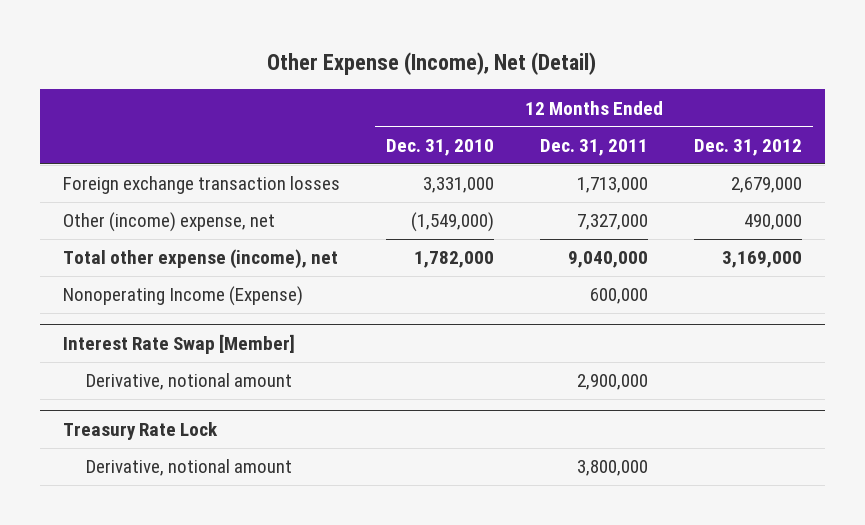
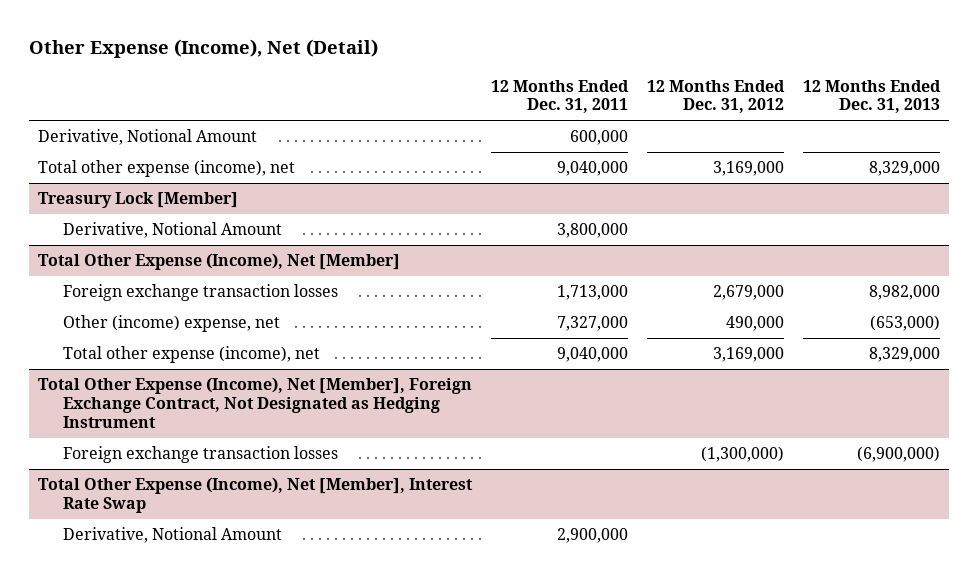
- | 12 Months Ended Dec. 31, 2010 | 12 Months Ended Dec. 31, 2011 | 12 Months Ended Dec. 31, 2012
+ | 12 Months Ended Dec. 31, 2011 | 12 Months Ended Dec. 31, 2012 | 12 Months Ended Dec. 31, 2013
+ Derivative, Notional Amount | 600,000 | |
+ Total other expense (income), net | 9,040,000 | 3,169,000 | 8,329,000
+ Treasury Lock [Member]
+ Derivative, Notional Amount | 3,800,000 | |
+ Total Other Expense (Income), Net [Member]
- Nonoperating Income (Expense) | | 600,000 |
- Interest Rate Swap [Member]
- Derivative, notional amount | | 2,900,000 |
- Treasury Rate Lock
- Derivative, notional amount | | 3,800,000 |
+ Total Other Expense (Income), Net [Member], Foreign Exchange Contract, Not Designated as Hedging Instrument
+ Foreign exchange transaction losses | | (1,300,000) | (6,900,000)
+ Total Other Expense (Income), Net [Member], Interest Rate Swap
+ Derivative, Notional Amount | 2,900,000 | |

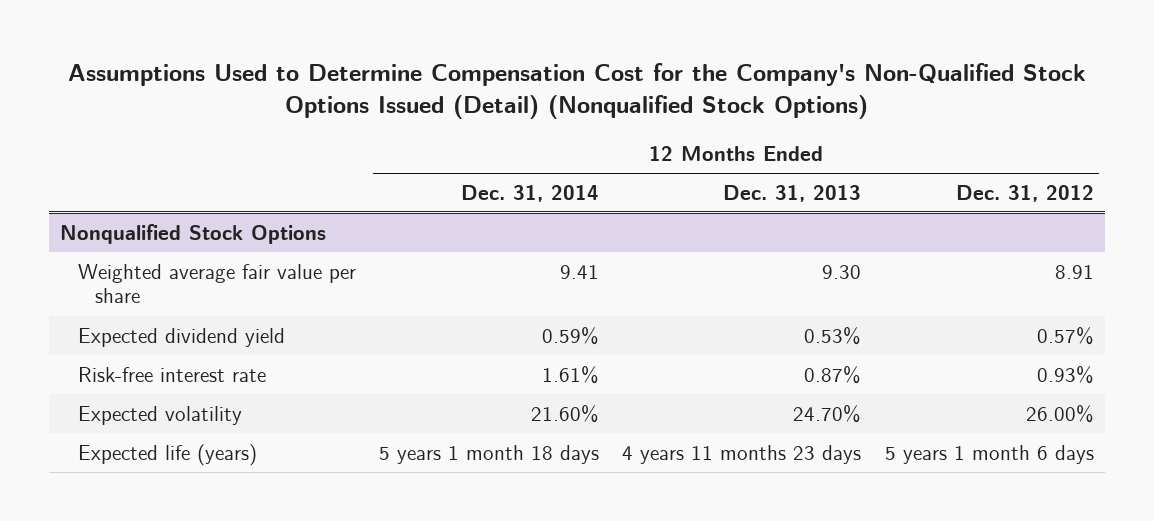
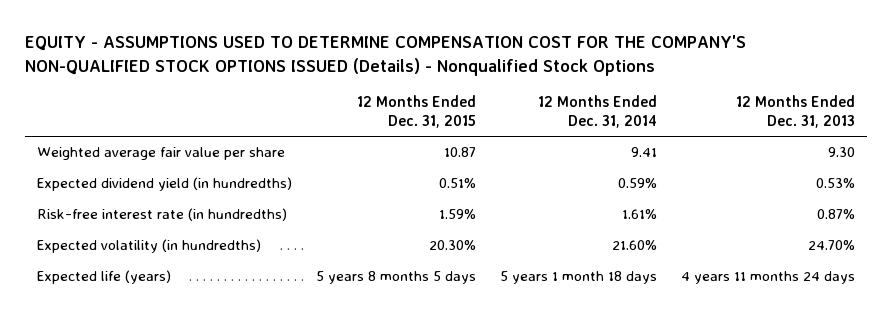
- Assumptions Used to Determine Compensation Cost for the Company's Non-Qualified Stock Options Issued (Detail) (Nonqualified Stock Options)
+ EQUITY - ASSUMPTIONS USED TO DETERMINE COMPENSATION COST FOR THE COMPANY'S NON-QUALIFIED STOCK OPTIONS ISSUED (Details) - Nonqualified Stock Options
- | 12 Months Ended Dec. 31, 2014 | 12 Months Ended Dec. 31, 2013 | 12 Months Ended Dec. 31, 2012
+ | 12 Months Ended Dec. 31, 2015 | 12 Months Ended Dec. 31, 2014 | 12 Months Ended Dec. 31, 2013
- Nonqualified Stock Options
- Expected dividend yield | 0.59% | 0.53% | 0.57%
- Risk-free interest rate | 1.61% | 0.87% | 0.93%
- Expected volatility | 21.60% | 24.70% | 26.00%
- Expected life (years) | 5 years 1 month 18 days | 4 years 11 months 23 days | 5 years 1 month 6 days
+ Expected dividend yield (in hundredths) | 0.51% | 0.59% | 0.53%
+ Risk-free interest rate (in hundredths) | 1.59% | 1.61% | 0.87%
+ Expected volatility (in hundredths) | 20.30% | 21.60% | 24.70%
+ Expected life (years) | 5 years 8 months 5 days | 5 years 1 month 18 days | 4 years 11 months 24 days

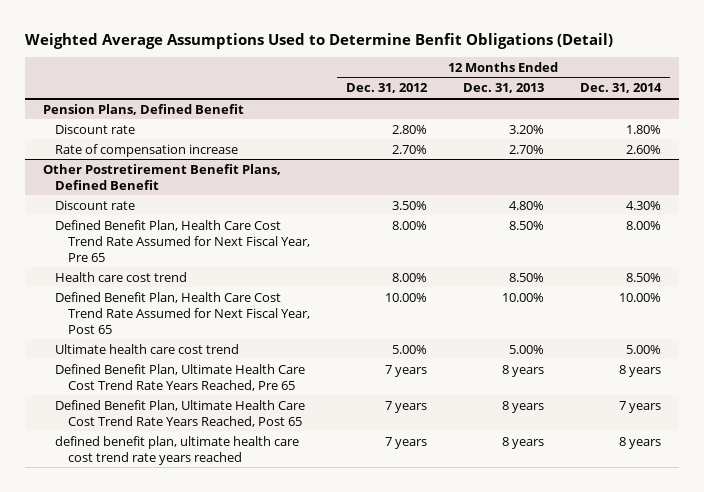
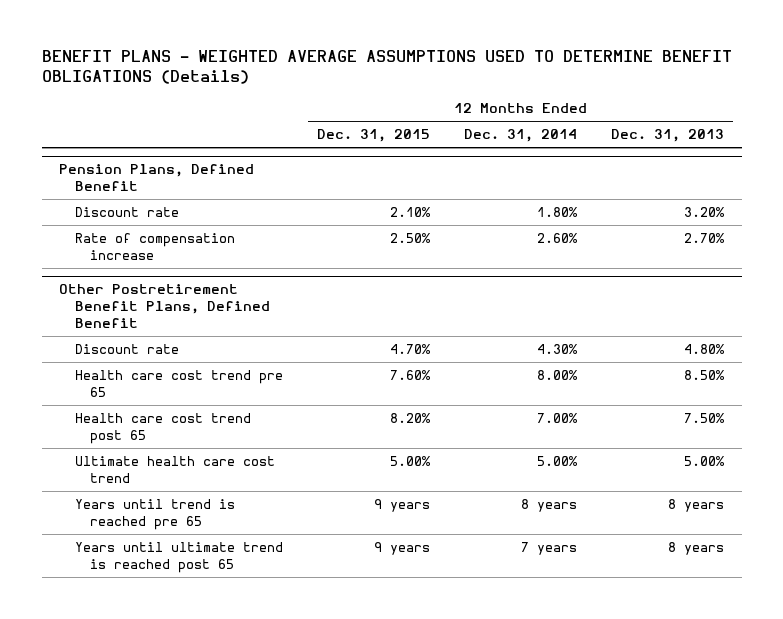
- Weighted Average Assumptions Used to Determine Benfit Obligations (Detail)
+ BENEFIT PLANS - WEIGHTED AVERAGE ASSUMPTIONS USED TO DETERMINE BENEFIT OBLIGATIONS (Details)
- | 12 Months Ended Dec. 31, 2012 | 12 Months Ended Dec. 31, 2013 | 12 Months Ended Dec. 31, 2014
+ | 12 Months Ended Dec. 31, 2015 | 12 Months Ended Dec. 31, 2014 | 12 Months Ended Dec. 31, 2013
@ Other Postretirement Benefit Plans, Defined Benefit
- Defined Benefit Plan, Health Care Cost Trend Rate Assumed for Next Fiscal Year, Pre 65 | 8.00% | 8.50% | 8.00%
- Health care cost trend | 8.00% | 8.50% | 8.50%
- Defined Benefit Plan, Health Care Cost Trend Rate Assumed for Next Fiscal Year, Post 65 | 10.00% | 10.00% | 10.00%
+ Health care cost trend pre 65 | 7.60% | 8.00% | 8.50%
+ Health care cost trend post 65 | 8.20% | 7.00% | 7.50%
- Defined Benefit Plan, Ultimate Health Care Cost Trend Rate Years Reached, Pre 65 | 7 years | 8 years | 8 years
- Defined Benefit Plan, Ultimate Health Care Cost Trend Rate Years Reached, Post 65 | 7 years | 8 years | 7 years
- defined benefit plan, ultimate health care cost trend rate years reached | 7 years | 8 years | 8 years
+ Years until trend is reached pre 65 | 9 years | 8 years | 8 years
+ Years until ultimate trend is reached post 65 | 9 years | 7 years | 8 years

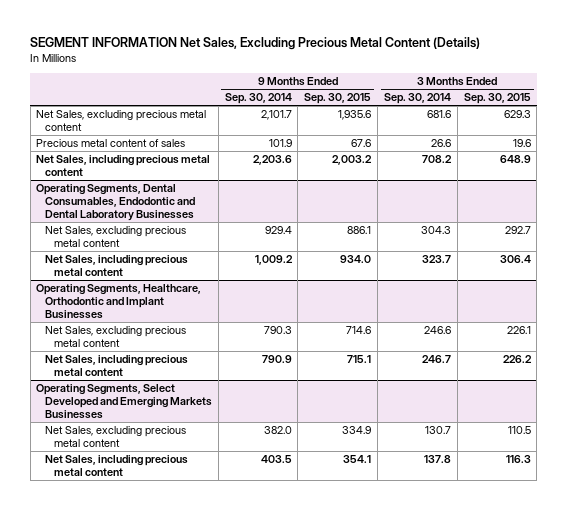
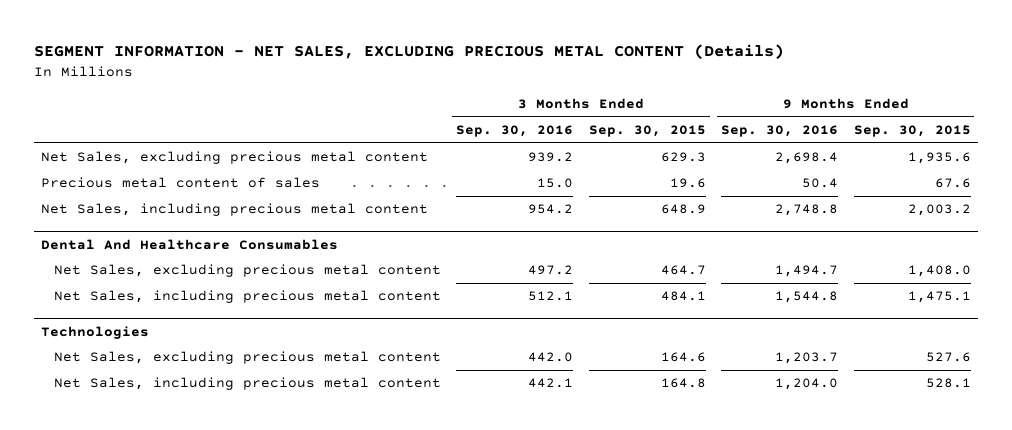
- SEGMENT INFORMATION Net Sales, Excluding Precious Metal Content (Details)
+ SEGMENT INFORMATION - NET SALES, EXCLUDING PRECIOUS METAL CONTENT (Details)
- | 9 Months Ended Sep. 30, 2014 | 9 Months Ended Sep. 30, 2015 | 3 Months Ended Sep. 30, 2014 | 3 Months Ended Sep. 30, 2015
+ | 3 Months Ended Sep. 30, 2016 | 3 Months Ended Sep. 30, 2015 | 9 Months Ended Sep. 30, 2016 | 9 Months Ended Sep. 30, 2015
- Operating Segments, Dental Consumables, Endodontic and Dental Laboratory Businesses
- Net Sales, excluding precious metal content | 929.4 | 886.1 | 304.3 | 292.7
- Net Sales, including precious metal content | 1,009.2 | 934.0 | 323.7 | 306.4
- Operating Segments, Healthcare, Orthodontic and Implant Businesses
- Net Sales, excluding precious metal content | 790.3 | 714.6 | 246.6 | 226.1
- Net Sales, including precious metal content | 790.9 | 715.1 | 246.7 | 226.2
- Operating Segments, Select Developed and Emerging Markets Businesses
- Net Sales, excluding precious metal content | 382.0 | 334.9 | 130.7 | 110.5
- Net Sales, including precious metal content | 403.5 | 354.1 | 137.8 | 116.3
+ Dental And Healthcare Consumables
+ Net Sales, excluding precious metal content | 497.2 | 464.7 | 1,494.7 | 1,408.0
+ Net Sales, including precious metal content | 512.1 | 484.1 | 1,544.8 | 1,475.1
+ Technologies
+ Net Sales, excluding precious metal content | 442.0 | 164.6 | 1,203.7 | 527.6
+ Net Sales, including precious metal content | 442.1 | 164.8 | 1,204.0 | 528.1

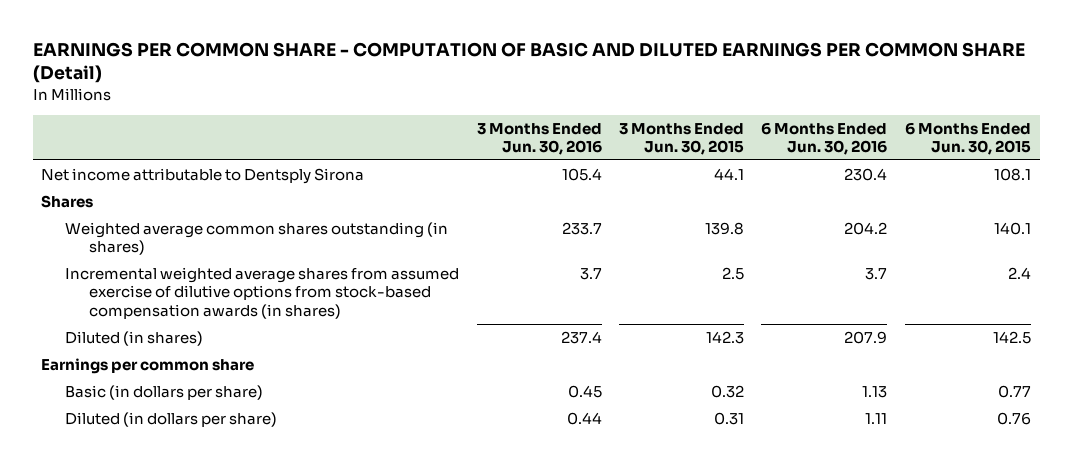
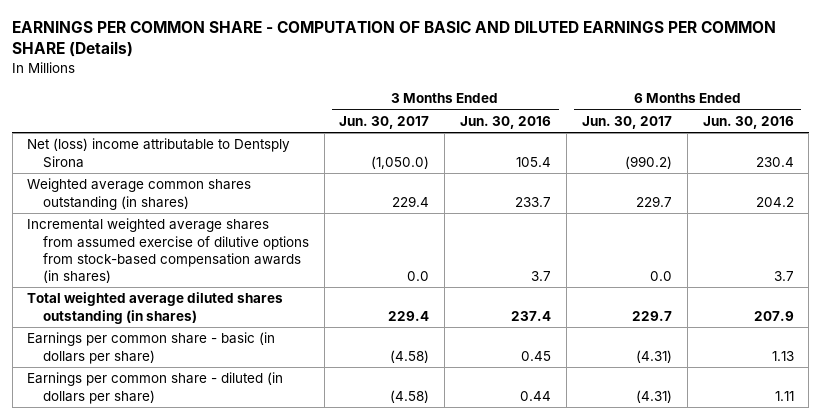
- EARNINGS PER COMMON SHARE - COMPUTATION OF BASIC AND DILUTED EARNINGS PER COMMON SHARE (Detail)
+ EARNINGS PER COMMON SHARE - COMPUTATION OF BASIC AND DILUTED EARNINGS PER COMMON SHARE (Details)
- | 3 Months Ended Jun. 30, 2016 | 3 Months Ended Jun. 30, 2015 | 6 Months Ended Jun. 30, 2016 | 6 Months Ended Jun. 30, 2015
+ | 3 Months Ended Jun. 30, 2017 | 3 Months Ended Jun. 30, 2016 | 6 Months Ended Jun. 30, 2017 | 6 Months Ended Jun. 30, 2016
- Net income attributable to Dentsply Sirona | 105.4 | 44.1 | 230.4 | 108.1
- Shares
+ Net (loss) income attributable to Dentsply Sirona | (1,050.0) | 105.4 | (990.2) | 230.4
- Diluted (in shares) | 237.4 | 142.3 | 207.9 | 142.5
- Earnings per common share
- Basic (in dollars per share) | 0.45 | 0.32 | 1.13 | 0.77
- Diluted (in dollars per share) | 0.44 | 0.31 | 1.11 | 0.76
+ Total weighted average diluted shares outstanding (in shares) | 229.4 | 237.4 | 229.7 | 207.9
+ Earnings per common share - basic (in dollars per share) | (4.58) | 0.45 | (4.31) | 1.13
+ Earnings per common share - diluted (in dollars per share) | (4.58) | 0.44 | (4.31) | 1.11

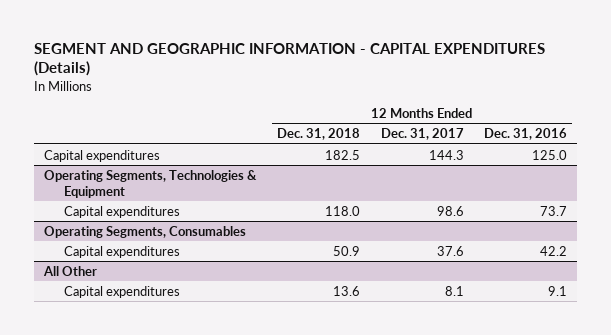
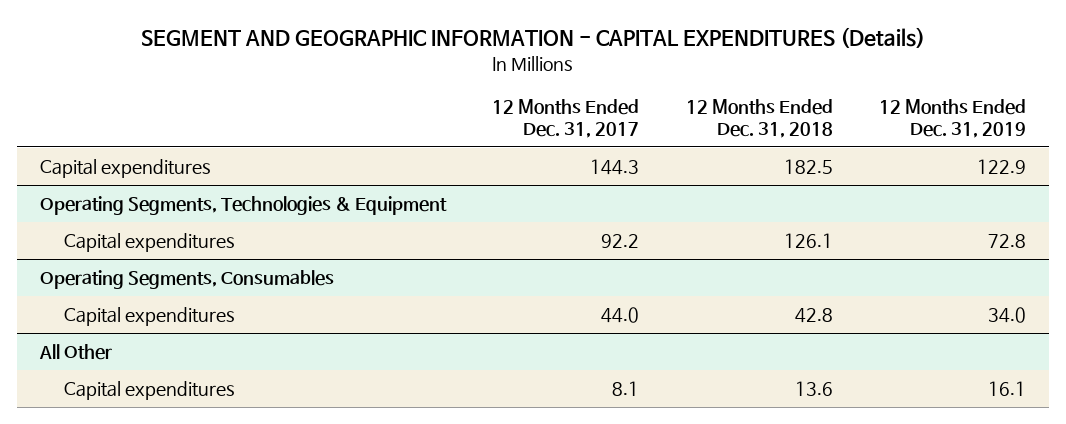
- | 12 Months Ended Dec. 31, 2018 | 12 Months Ended Dec. 31, 2017 | 12 Months Ended Dec. 31, 2016
+ | 12 Months Ended Dec. 31, 2017 | 12 Months Ended Dec. 31, 2018 | 12 Months Ended Dec. 31, 2019
@ Operating Segments, Technologies & Equipment
- Capital expenditures | 118.0 | 98.6 | 73.7
+ Capital expenditures | 92.2 | 126.1 | 72.8
@ Operating Segments, Consumables
- Capital expenditures | 50.9 | 37.6 | 42.2
+ Capital expenditures | 44.0 | 42.8 | 34.0

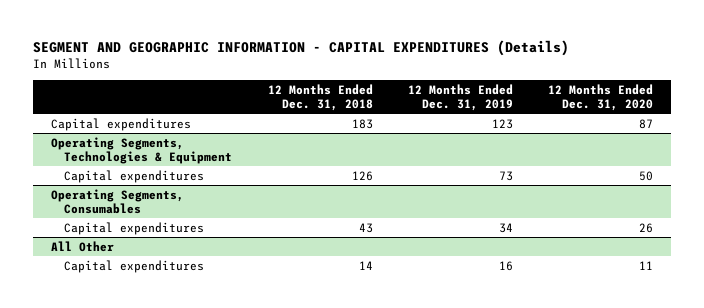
- | 12 Months Ended Dec. 31, 2017 | 12 Months Ended Dec. 31, 2018 | 12 Months Ended Dec. 31, 2019
+ | 12 Months Ended Dec. 31, 2018 | 12 Months Ended Dec. 31, 2019 | 12 Months Ended Dec. 31, 2020
- Capital expenditures | 144.3 | 182.5 | 122.9
+ Capital expenditures | 183 | 123 | 87
@ Operating Segments, Technologies & Equipment
- Capital expenditures | 92.2 | 126.1 | 72.8
+ Capital expenditures | 126 | 73 | 50
@ Operating Segments, Consumables
- Capital expenditures | 44.0 | 42.8 | 34.0
+ Capital expenditures | 43 | 34 | 26
@ All Other
- Capital expenditures | 8.1 | 13.6 | 16.1
+ Capital expenditures | 14 | 16 | 11

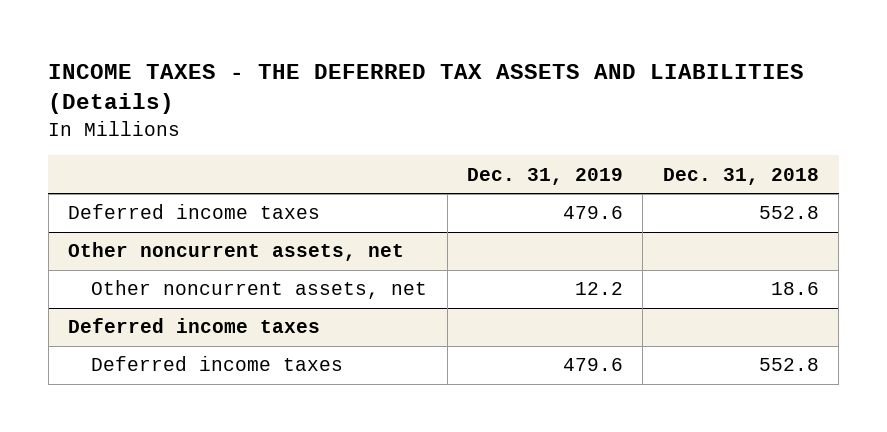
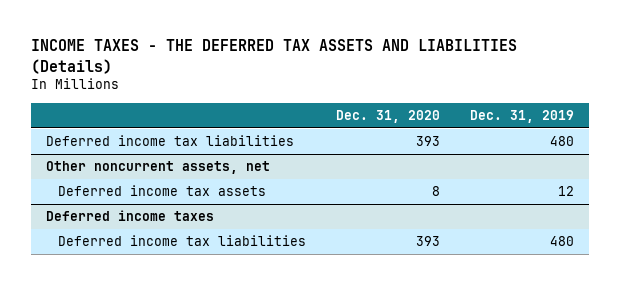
- | Dec. 31, 2019 | Dec. 31, 2018
+ | Dec. 31, 2020 | Dec. 31, 2019
- Deferred income taxes | 479.6 | 552.8
+ Deferred income tax liabilities | 393 | 480
@ Other noncurrent assets, net
- Other noncurrent assets, net | 12.2 | 18.6
+ Deferred income tax assets | 8 | 12
@ Deferred income taxes
- Deferred income taxes | 479.6 | 552.8
+ Deferred income tax liabilities | 393 | 480

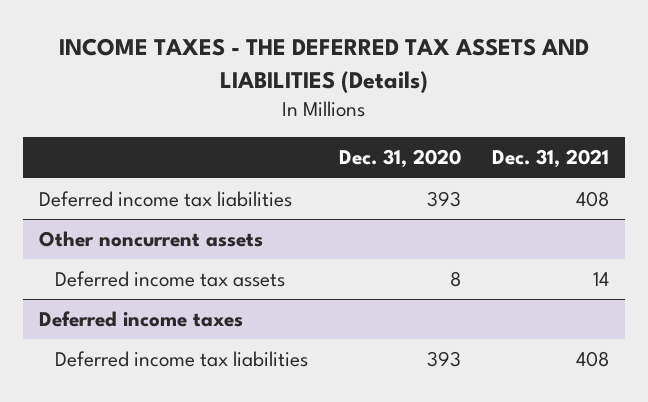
- | Dec. 31, 2020 | Dec. 31, 2019
+ | Dec. 31, 2020 | Dec. 31, 2021
- Other noncurrent assets, net
+ Other noncurrent assets

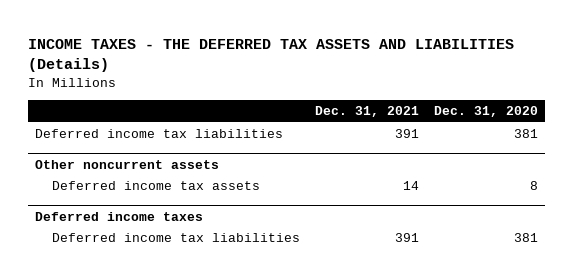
- | Dec. 31, 2020 | Dec. 31, 2021
+ | Dec. 31, 2021 | Dec. 31, 2020
- Deferred income tax liabilities | 393 | 408
+ Deferred income tax liabilities | 391 | 381
@ Deferred income taxes
- Deferred income tax liabilities | 393 | 408
+ Deferred income tax liabilities | 391 | 381

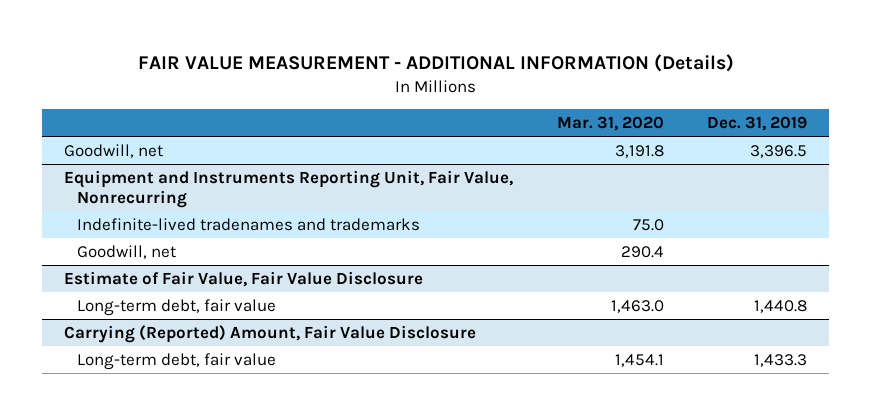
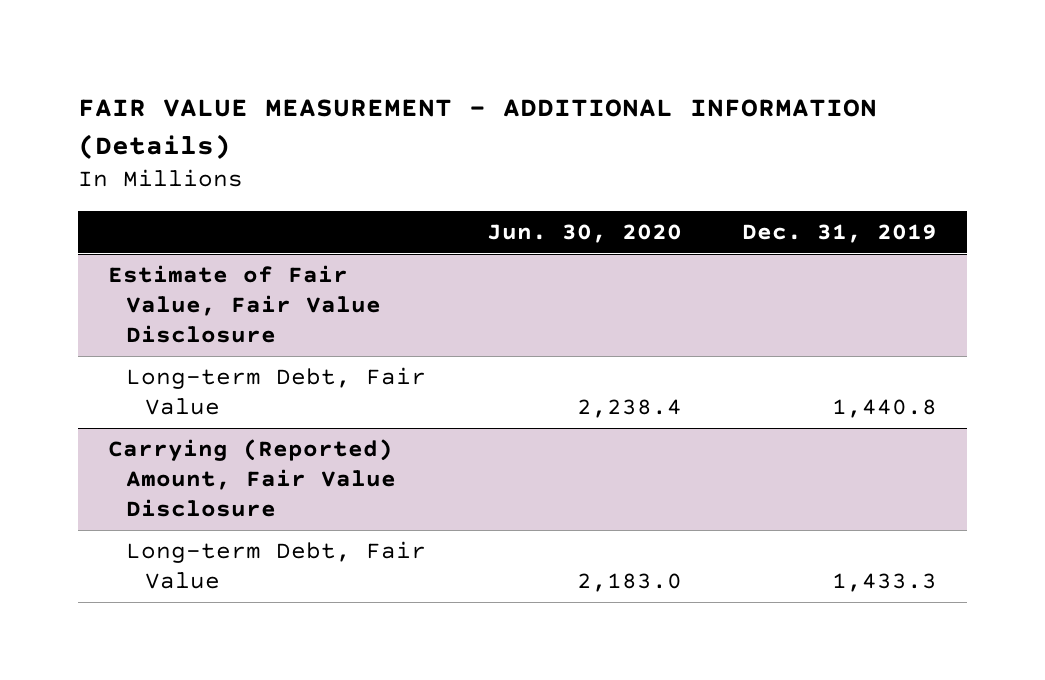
- | Mar. 31, 2020 | Dec. 31, 2019
+ | Jun. 30, 2020 | Dec. 31, 2019
- Goodwill, net | 3,191.8 | 3,396.5
- Equipment and Instruments Reporting Unit, Fair Value, Nonrecurring
- Indefinite-lived tradenames and trademarks | 75.0 |
- Goodwill, net | 290.4 |
@ Estimate of Fair Value, Fair Value Disclosure
- Long-term debt, fair value | 1,463.0 | 1,440.8
+ Long-term Debt, Fair Value | 2,238.4 | 1,440.8
@ Carrying (Reported) Amount, Fair Value Disclosure
- Long-term debt, fair value | 1,454.1 | 1,433.3
+ Long-term Debt, Fair Value | 2,183.0 | 1,433.3

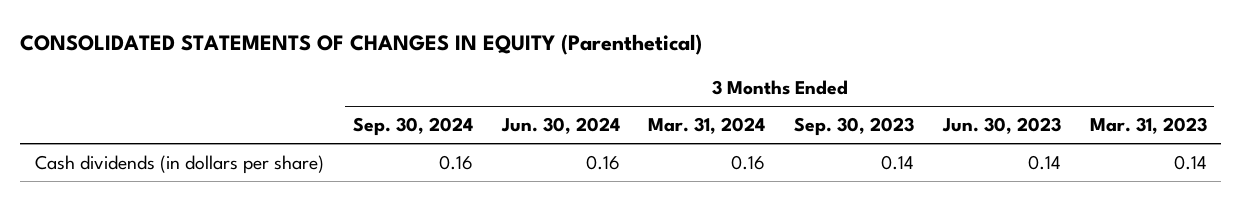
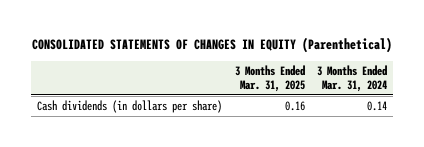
- | 3 Months Ended Sep. 30, 2024 | 3 Months Ended Jun. 30, 2024 | 3 Months Ended Mar. 31, 2024 | 3 Months Ended Sep. 30, 2023 | 3 Months Ended Jun. 30, 2023 | 3 Months Ended Mar. 31, 2023
+ | 3 Months Ended Mar. 31, 2025 | 3 Months Ended Mar. 31, 2024
- Cash dividends (in dollars per share) | 0.16 | 0.16 | 0.16 | 0.14 | 0.14 | 0.14
+ Cash dividends (in dollars per share) | 0.16 | 0.14

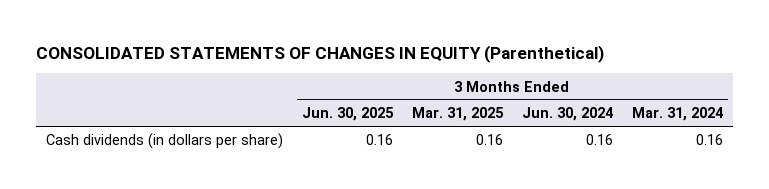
- | 3 Months Ended Mar. 31, 2025 | 3 Months Ended Mar. 31, 2024
+ | 3 Months Ended Jun. 30, 2025 | 3 Months Ended Mar. 31, 2025 | 3 Months Ended Jun. 30, 2024 | 3 Months Ended Mar. 31, 2024
- Cash dividends (in dollars per share) | 0.16 | 0.14
+ Cash dividends (in dollars per share) | 0.16 | 0.16 | 0.16 | 0.16

